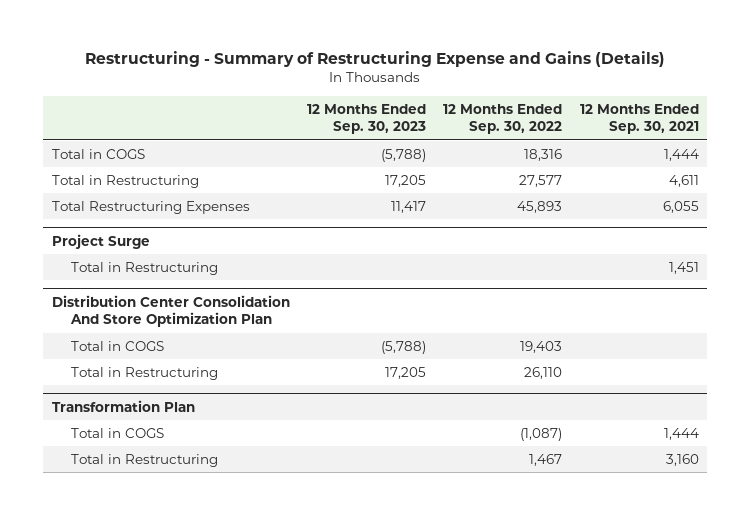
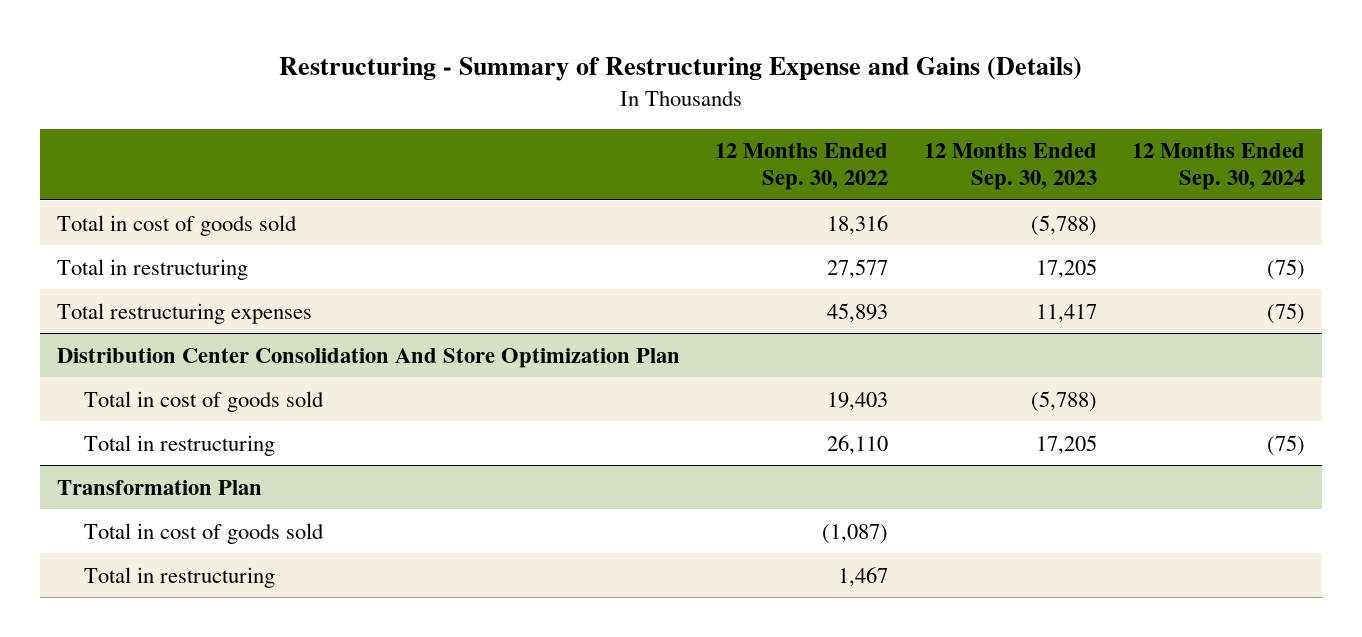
- | 12 Months Ended Sep. 30, 2023 | 12 Months Ended Sep. 30, 2022 | 12 Months Ended Sep. 30, 2021
+ | 12 Months Ended Sep. 30, 2022 | 12 Months Ended Sep. 30, 2023 | 12 Months Ended Sep. 30, 2024
- Total in COGS | (5,788) | 18,316 | 1,444
- Total in Restructuring | 17,205 | 27,577 | 4,611
- Total Restructuring Expenses | 11,417 | 45,893 | 6,055
- Project Surge
- Total in Restructuring | | | 1,451
+ Total in cost of goods sold | 18,316 | (5,788) |
+ Total in restructuring | 27,577 | 17,205 | (75)
+ Total restructuring expenses | 45,893 | 11,417 | (75)
@ Distribution Center Consolidation And Store Optimization Plan
- Total in COGS | (5,788) | 19,403 |
- Total in Restructuring | 17,205 | 26,110 |
+ Total in cost of goods sold | 19,403 | (5,788) |
+ Total in restructuring | 26,110 | 17,205 | (75)
@ Transformation Plan
- Total in COGS | | (1,087) | 1,444
- Total in Restructuring | | 1,467 | 3,160
+ Total in cost of goods sold | (1,087) | |
+ Total in restructuring | 1,467 | |

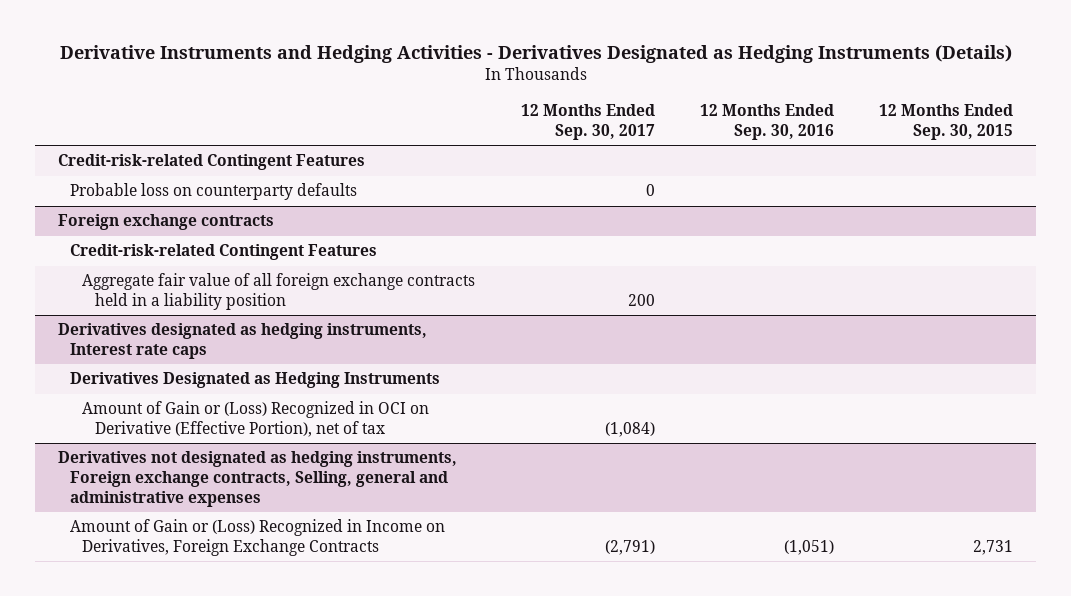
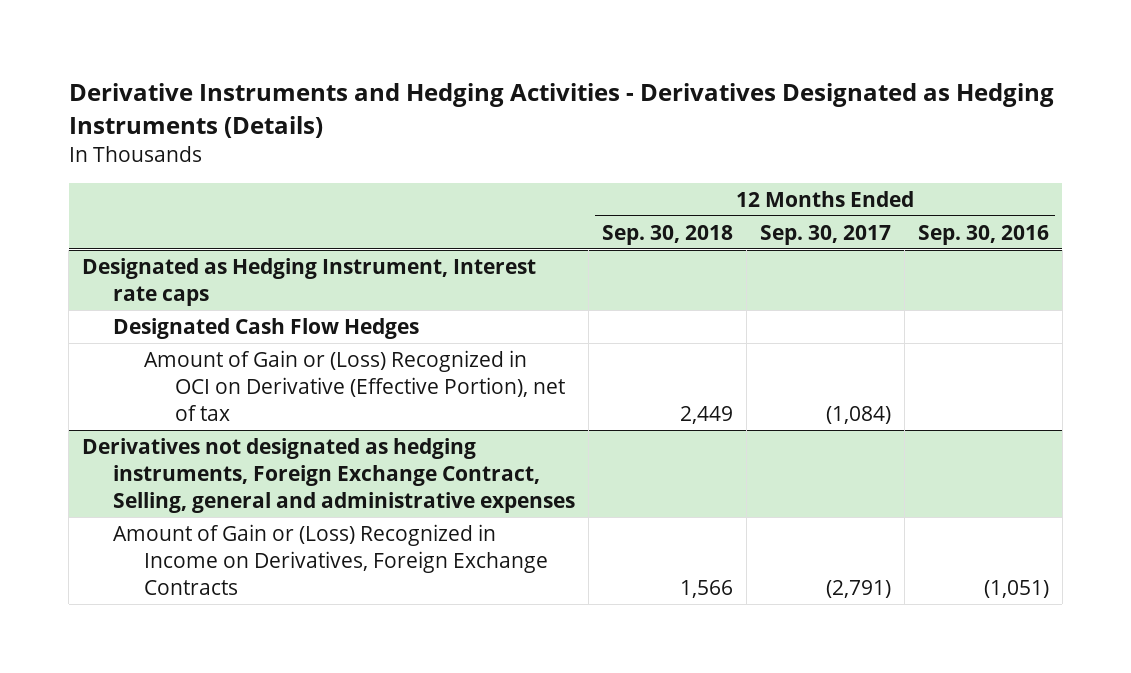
- | 12 Months Ended Sep. 30, 2017 | 12 Months Ended Sep. 30, 2016 | 12 Months Ended Sep. 30, 2015
+ | 12 Months Ended Sep. 30, 2018 | 12 Months Ended Sep. 30, 2017 | 12 Months Ended Sep. 30, 2016
- Credit-risk-related Contingent Features
- Probable loss on counterparty defaults | 0 | |
- Foreign exchange contracts
- Credit-risk-related Contingent Features
- Aggregate fair value of all foreign exchange contracts held in a liability position | 200 | |
- Derivatives designated as hedging instruments, Interest rate caps
- Derivatives Designated as Hedging Instruments
+ Designated as Hedging Instrument, Interest rate caps
+ Designated Cash Flow Hedges
- Derivatives not designated as hedging instruments, Foreign exchange contracts, Selling, general and administrative expenses
+ Derivatives not designated as hedging instruments, Foreign Exchange Contract, Selling, general and administrative expenses

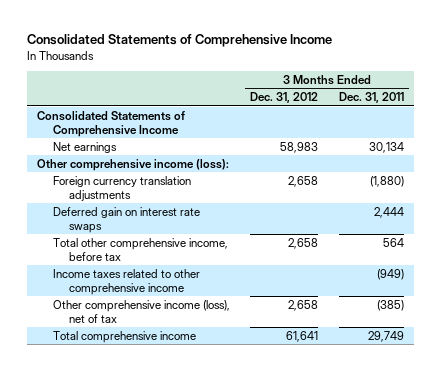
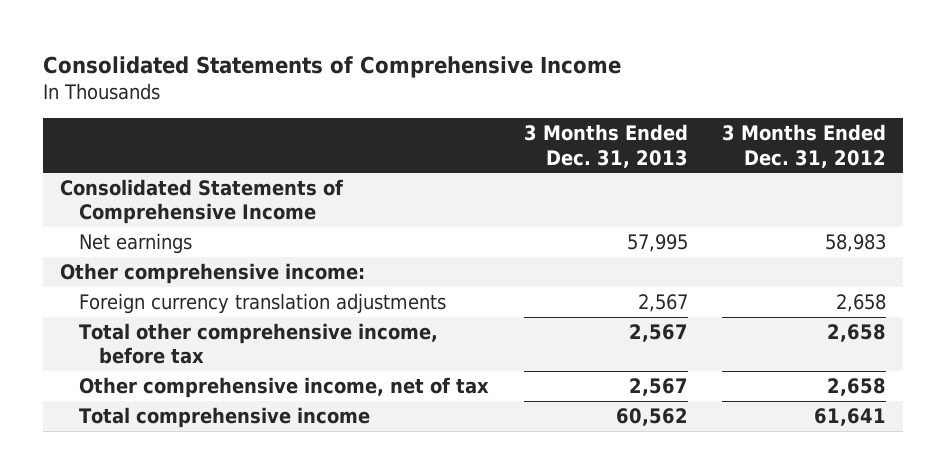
- | 3 Months Ended Dec. 31, 2012 | 3 Months Ended Dec. 31, 2011
+ | 3 Months Ended Dec. 31, 2013 | 3 Months Ended Dec. 31, 2012
- Other comprehensive income (loss):
+ Other comprehensive income:
- Deferred gain on interest rate swaps | | 2,444
- Income taxes related to other comprehensive income | | (949)
- Other comprehensive income (loss), net of tax | 2,658 | (385)
+ Other comprehensive income, net of tax | 2,567 | 2,658

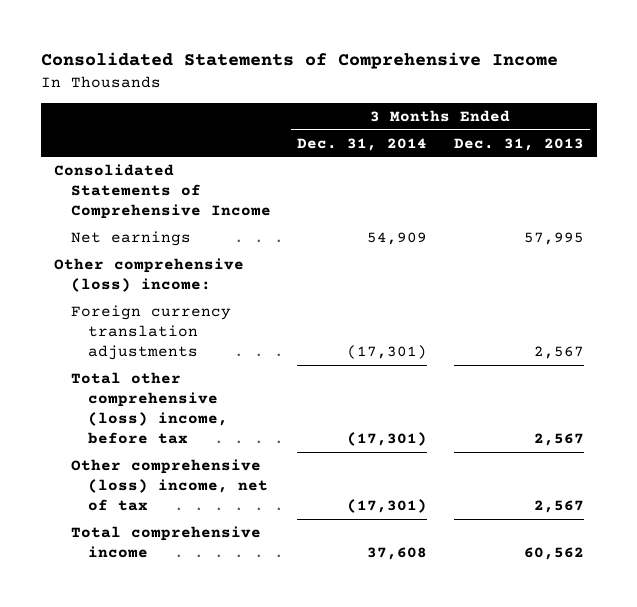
- | 3 Months Ended Dec. 31, 2013 | 3 Months Ended Dec. 31, 2012
+ | 3 Months Ended Dec. 31, 2014 | 3 Months Ended Dec. 31, 2013
- Other comprehensive income:
+ Other comprehensive (loss) income:
- Total other comprehensive income, before tax | 2,567 | 2,658
- Other comprehensive income, net of tax | 2,567 | 2,658
+ Total other comprehensive (loss) income, before tax | (17,301) | 2,567
+ Other comprehensive (loss) income, net of tax | (17,301) | 2,567

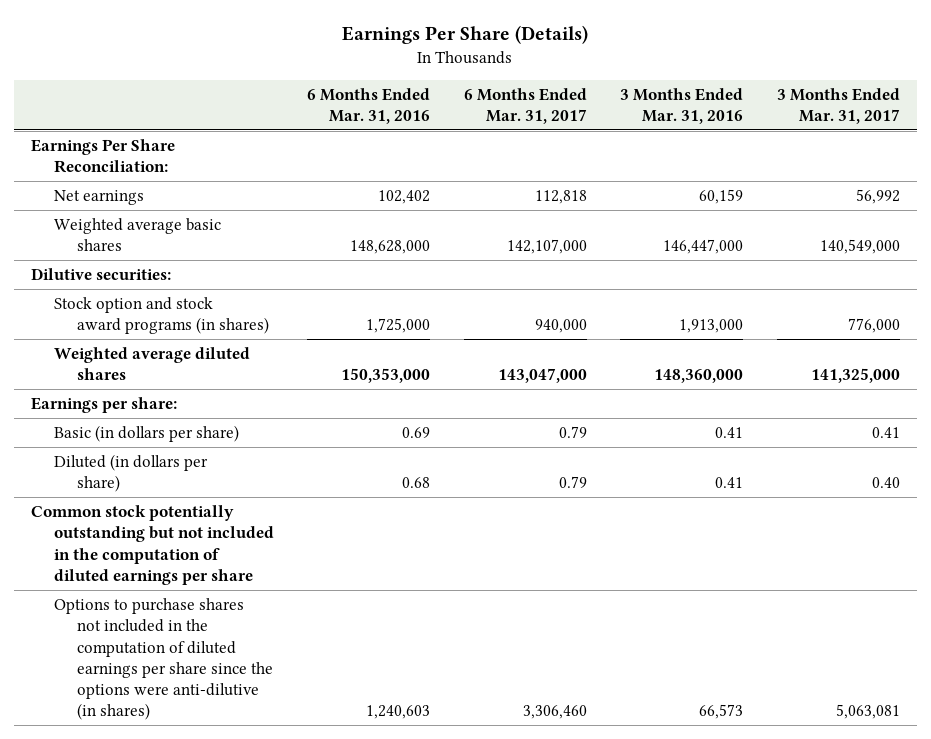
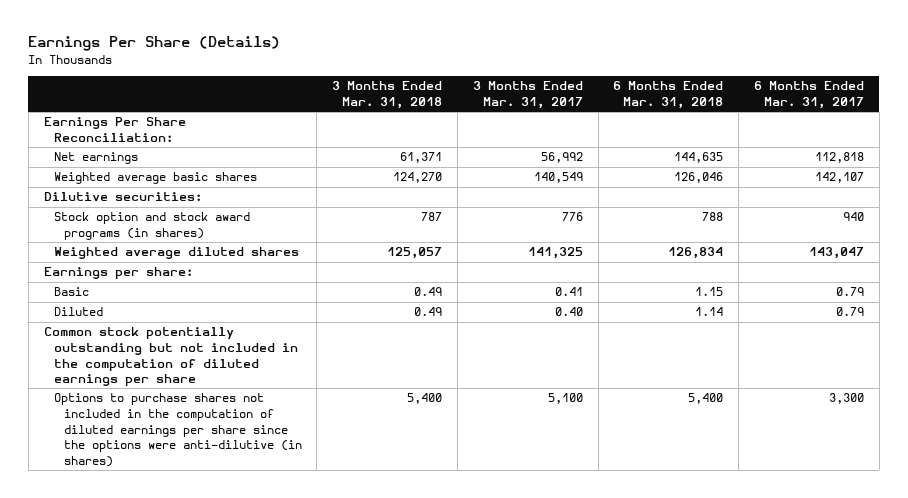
- | 6 Months Ended Mar. 31, 2016 | 6 Months Ended Mar. 31, 2017 | 3 Months Ended Mar. 31, 2016 | 3 Months Ended Mar. 31, 2017
+ | 3 Months Ended Mar. 31, 2018 | 3 Months Ended Mar. 31, 2017 | 6 Months Ended Mar. 31, 2018 | 6 Months Ended Mar. 31, 2017
- Weighted average basic shares | 148,628,000 | 142,107,000 | 146,447,000 | 140,549,000
+ Weighted average basic shares | 124,270 | 140,549 | 126,046 | 142,107
- Stock option and stock award programs (in shares) | 1,725,000 | 940,000 | 1,913,000 | 776,000
- Weighted average diluted shares | 150,353,000 | 143,047,000 | 148,360,000 | 141,325,000
+ Stock option and stock award programs (in shares) | 787 | 776 | 788 | 940
+ Weighted average diluted shares | 125,057 | 141,325 | 126,834 | 143,047
- Basic (in dollars per share) | 0.69 | 0.79 | 0.41 | 0.41
- Diluted (in dollars per share) | 0.68 | 0.79 | 0.41 | 0.40
+ Basic | 0.49 | 0.41 | 1.15 | 0.79
+ Diluted | 0.49 | 0.40 | 1.14 | 0.79
- Options to purchase shares not included in the computation of diluted earnings per share since the options were anti-dilutive (in shares) | 1,240,603 | 3,306,460 | 66,573 | 5,063,081
+ Options to purchase shares not included in the computation of diluted earnings per share since the options were anti-dilutive (in shares) | 5,400 | 5,100 | 5,400 | 3,300

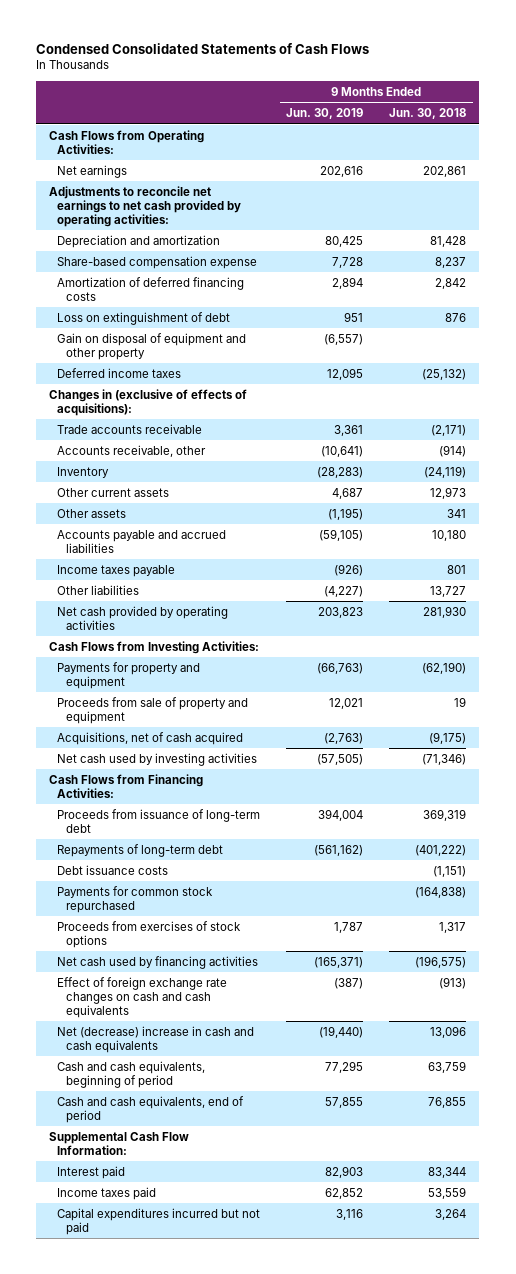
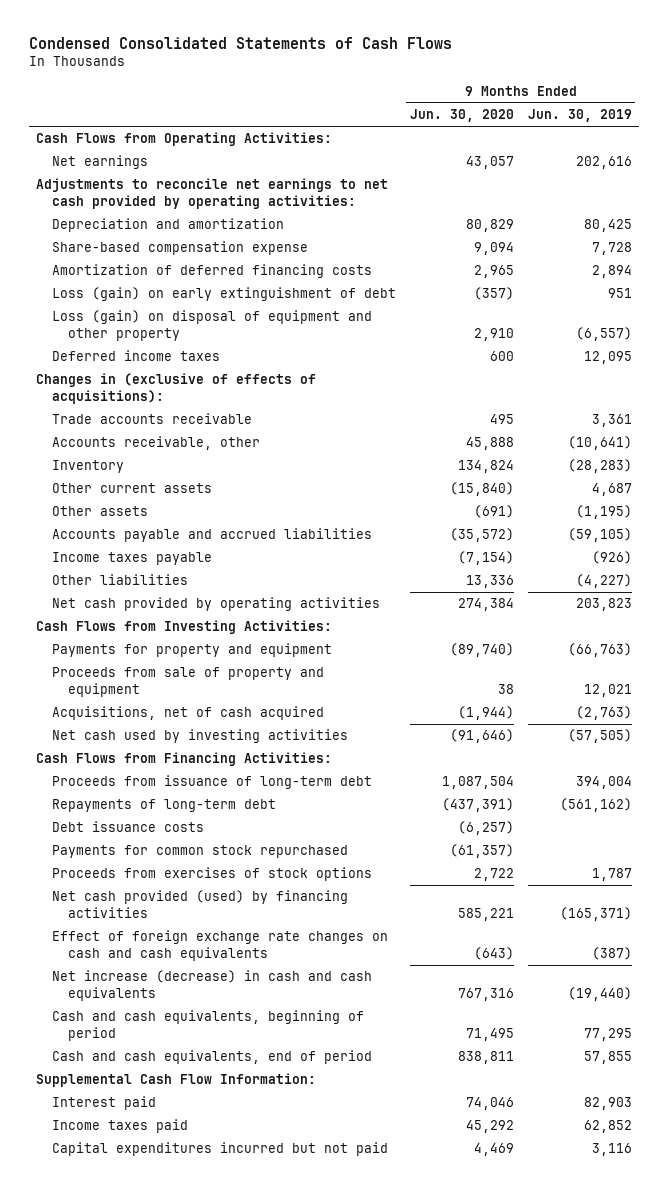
- | 9 Months Ended Jun. 30, 2019 | 9 Months Ended Jun. 30, 2018
+ | 9 Months Ended Jun. 30, 2020 | 9 Months Ended Jun. 30, 2019
- Loss on extinguishment of debt | 951 | 876
- Gain on disposal of equipment and other property | (6,557) |
+ Loss (gain) on early extinguishment of debt | (357) | 951
+ Loss (gain) on disposal of equipment and other property | 2,910 | (6,557)
- Net cash used by financing activities | (165,371) | (196,575)
+ Net cash provided (used) by financing activities | 585,221 | (165,371)
- Net (decrease) increase in cash and cash equivalents | (19,440) | 13,096
+ Net increase (decrease) in cash and cash equivalents | 767,316 | (19,440)

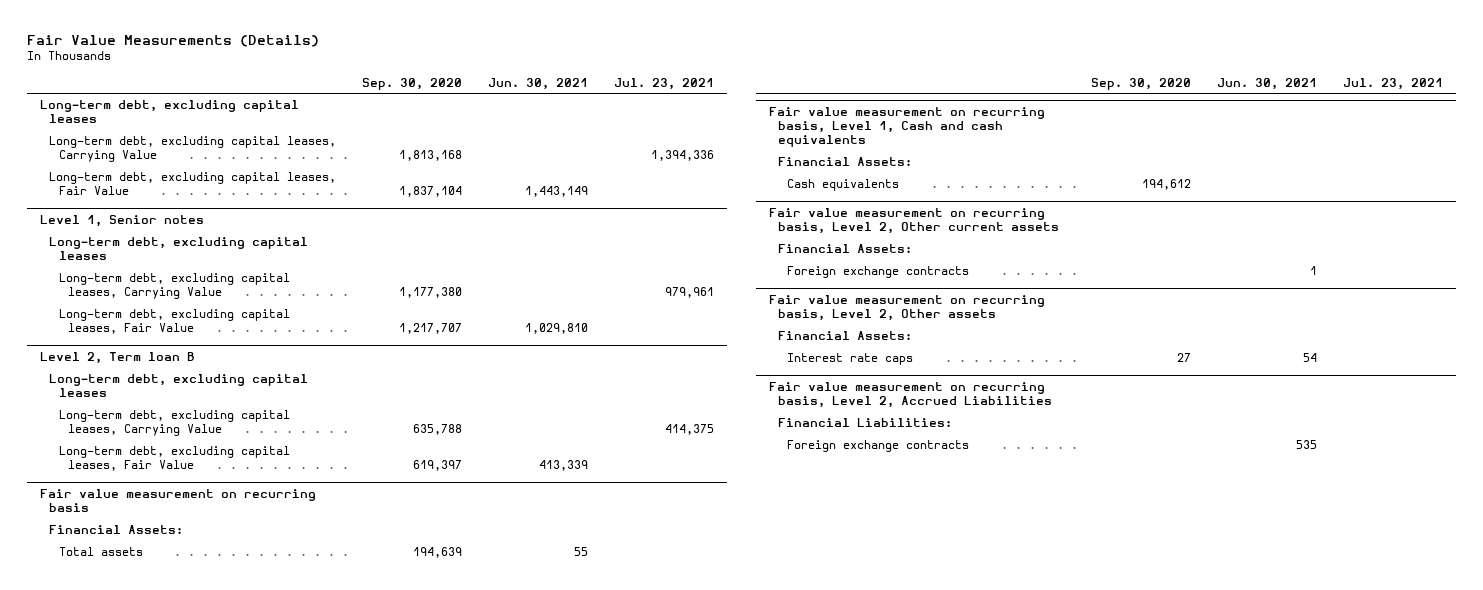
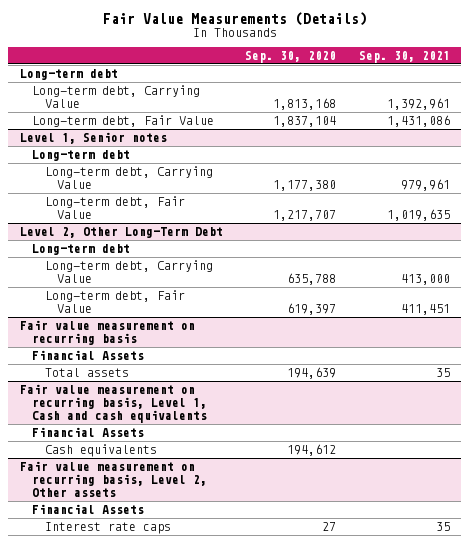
- | Sep. 30, 2020 | Jun. 30, 2021 | Jul. 23, 2021
+ | Sep. 30, 2020 | Sep. 30, 2021
- Long-term debt, excluding capital leases
- Long-term debt, excluding capital leases, Carrying Value | 1,813,168 | | 1,394,336
- Long-term debt, excluding capital leases, Fair Value | 1,837,104 | 1,443,149 |
+ Long-term debt
+ Long-term debt, Carrying Value | 1,813,168 | 1,392,961
+ Long-term debt, Fair Value | 1,837,104 | 1,431,086
@ Level 1, Senior notes
- Long-term debt, excluding capital leases
- Long-term debt, excluding capital leases, Carrying Value | 1,177,380 | | 979,961
- Long-term debt, excluding capital leases, Fair Value | 1,217,707 | 1,029,810 |
- Level 2, Term loan B
- Long-term debt, excluding capital leases
- Long-term debt, excluding capital leases, Carrying Value | 635,788 | | 414,375
- Long-term debt, excluding capital leases, Fair Value | 619,397 | 413,339 |
@ Level 1, Senior notes
+ Long-term debt
+ Long-term debt, Carrying Value | 1,177,380 | 979,961
+ Long-term debt, Fair Value | 1,217,707 | 1,019,635
+ Level 2, Other Long-Term Debt
+ Long-term debt
+ Long-term debt, Carrying Value | 635,788 | 413,000
+ Long-term debt, Fair Value | 619,397 | 411,451
@ Fair value measurement on recurring basis
- Financial Assets:
+ Financial Assets
@ Fair value measurement on recurring basis, Level 1, Cash and cash equivalents
- Financial Assets:
+ Financial Assets
- Fair value measurement on recurring basis, Level 2, Other current assets
- Financial Assets:
- Foreign exchange contracts | | 1 |
@ Fair value measurement on recurring basis, Level 2, Other assets
- Financial Assets:
+ Financial Assets
- Fair value measurement on recurring basis, Level 2, Accrued Liabilities
- Financial Liabilities:
- Foreign exchange contracts | | 535 |

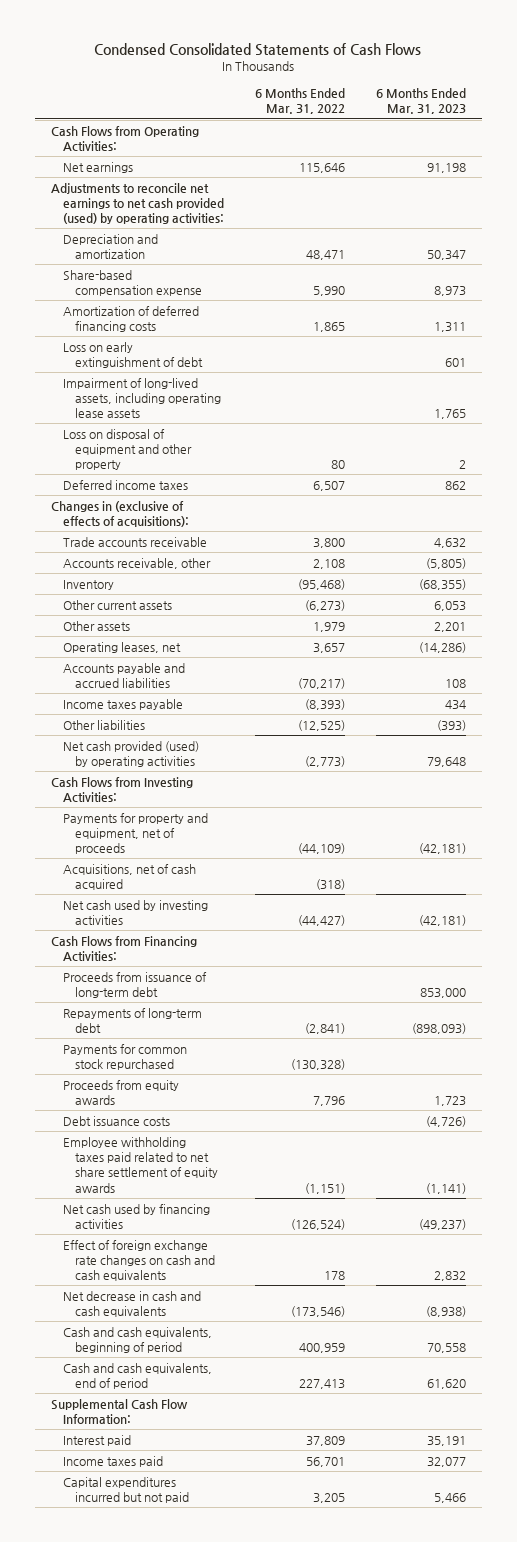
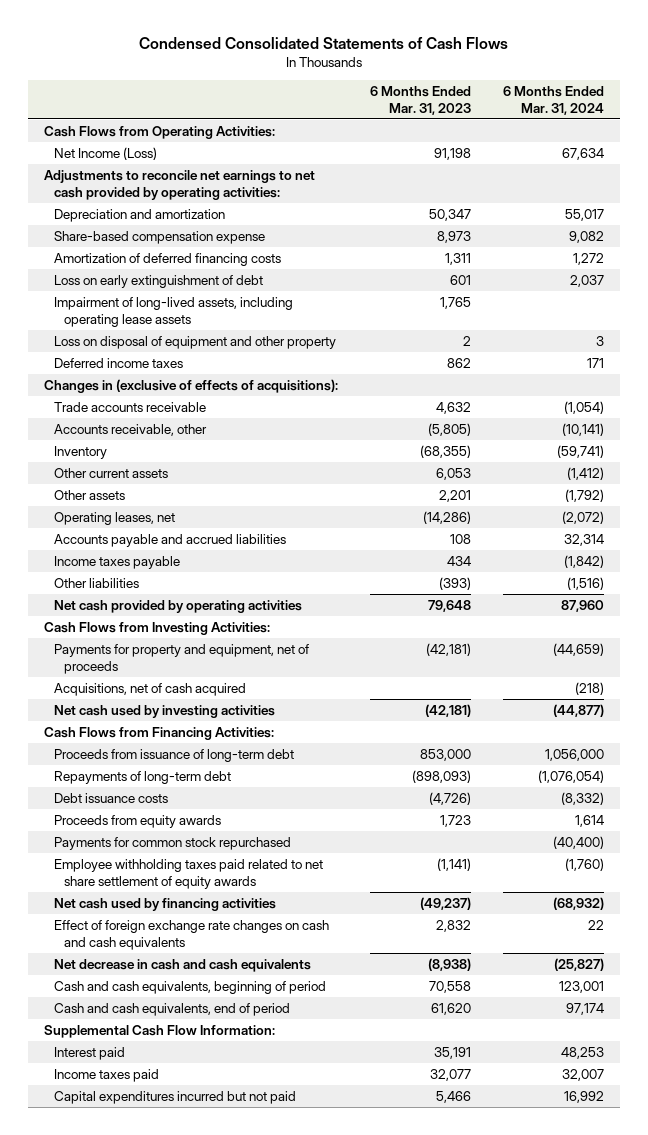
- | 6 Months Ended Mar. 31, 2022 | 6 Months Ended Mar. 31, 2023
+ | 6 Months Ended Mar. 31, 2023 | 6 Months Ended Mar. 31, 2024
- Net earnings | 115,646 | 91,198
- Adjustments to reconcile net earnings to net cash provided (used) by operating activities:
+ Net Income (Loss) | 91,198 | 67,634
+ Adjustments to reconcile net earnings to net cash provided by operating activities:
- Net cash provided (used) by operating activities | (2,773) | 79,648
+ Net cash provided by operating activities | 79,648 | 87,960
moved down: Proceeds from equity awards | 1,723 | 1,614
moved down: Payments for common stock repurchased | | (40,400)

